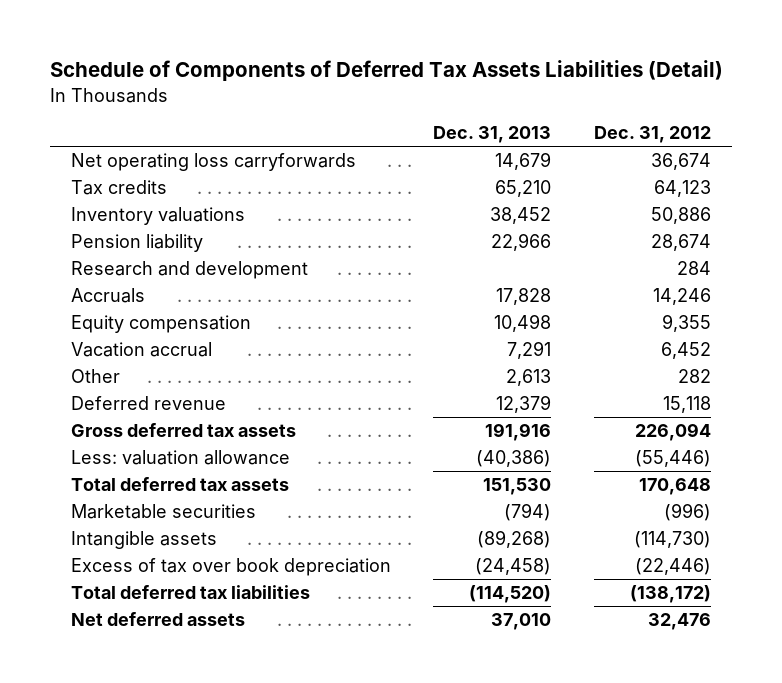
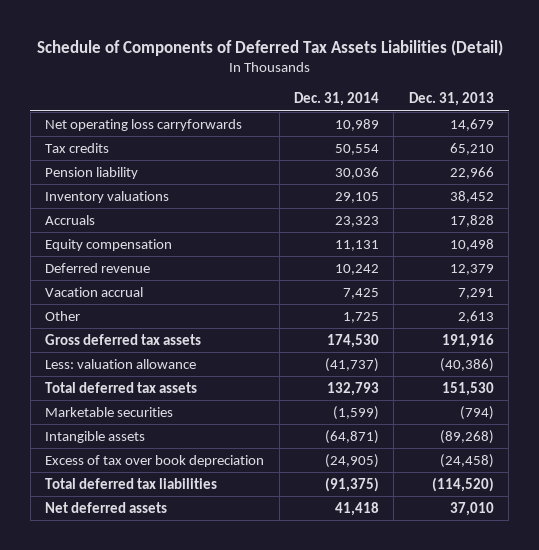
- | Dec. 31, 2013 | Dec. 31, 2012
+ | Dec. 31, 2014 | Dec. 31, 2013
- Research and development | | 284
moved down: Inventory valuations | 29,105 | 38,452
moved up: Deferred revenue | 10,242 | 12,379

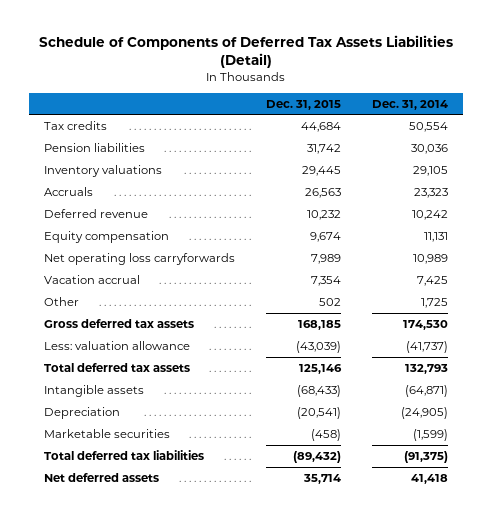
- | Dec. 31, 2014 | Dec. 31, 2013
+ | Dec. 31, 2015 | Dec. 31, 2014
- Pension liability | 30,036 | 22,966
+ Pension liabilities | 31,742 | 30,036
moved down: Equity compensation | 9,674 | 11,131
moved down: Net operating loss carryforwards | 7,989 | 10,989
- Excess of tax over book depreciation | (24,905) | (24,458)
+ Depreciation | (20,541) | (24,905)
moved down: Marketable securities | (458) | (1,599)

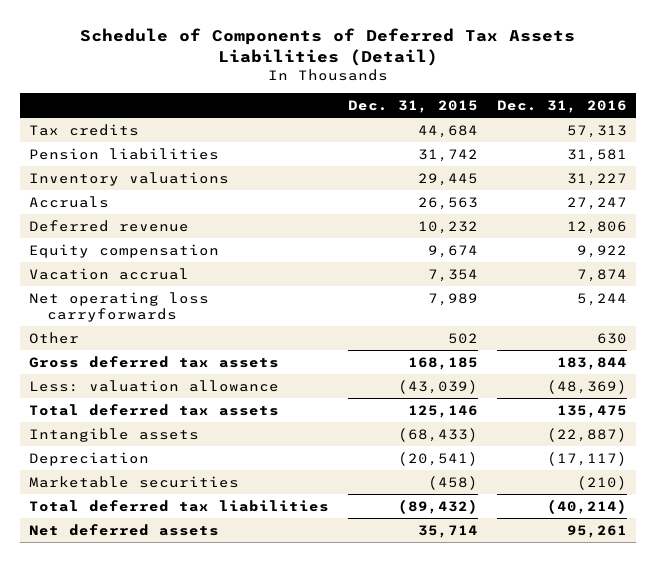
- | Dec. 31, 2015 | Dec. 31, 2014
+ | Dec. 31, 2015 | Dec. 31, 2016
moved down: Net operating loss carryforwards | 7,989 | 5,244

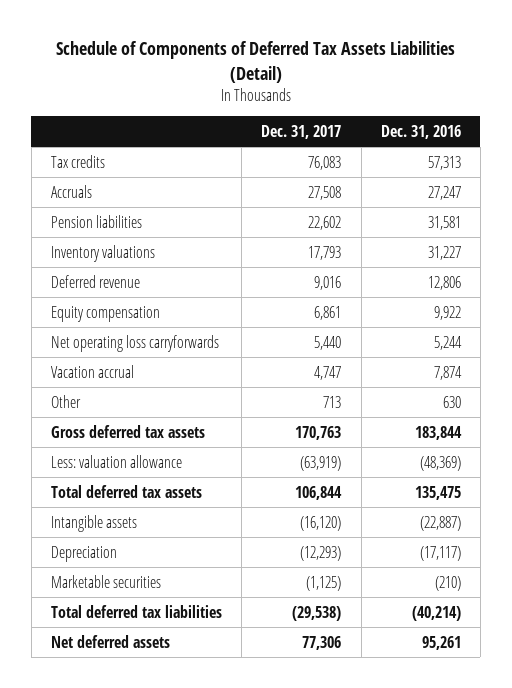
- | Dec. 31, 2015 | Dec. 31, 2016
+ | Dec. 31, 2017 | Dec. 31, 2016
moved up: Accruals | 27,508 | 27,247
moved down: Vacation accrual | 4,747 | 7,874

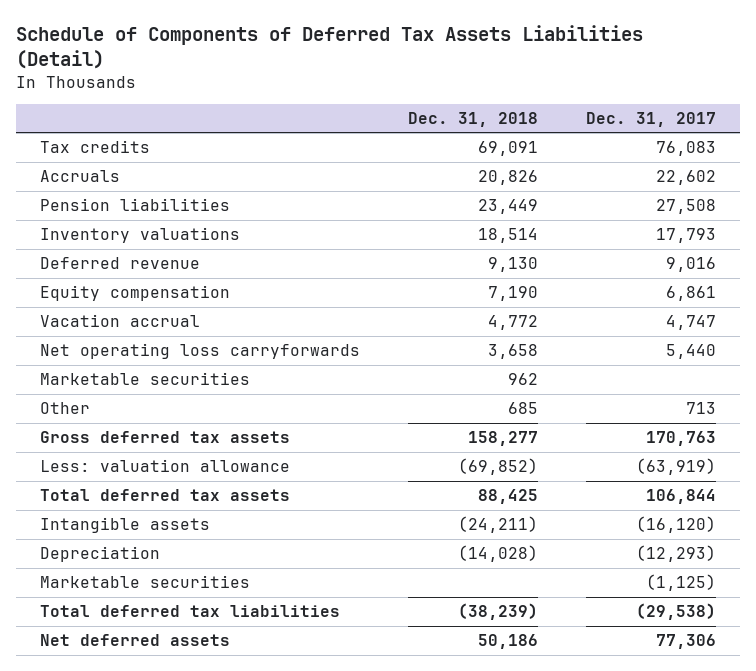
- | Dec. 31, 2017 | Dec. 31, 2016
+ | Dec. 31, 2018 | Dec. 31, 2017
- Accruals | 27,508 | 27,247
- Pension liabilities | 22,602 | 31,581
+ Accruals | 20,826 | 22,602
+ Pension liabilities | 23,449 | 27,508
moved down: Net operating loss carryforwards | 3,658 | 5,440
+ Marketable securities | 962 |

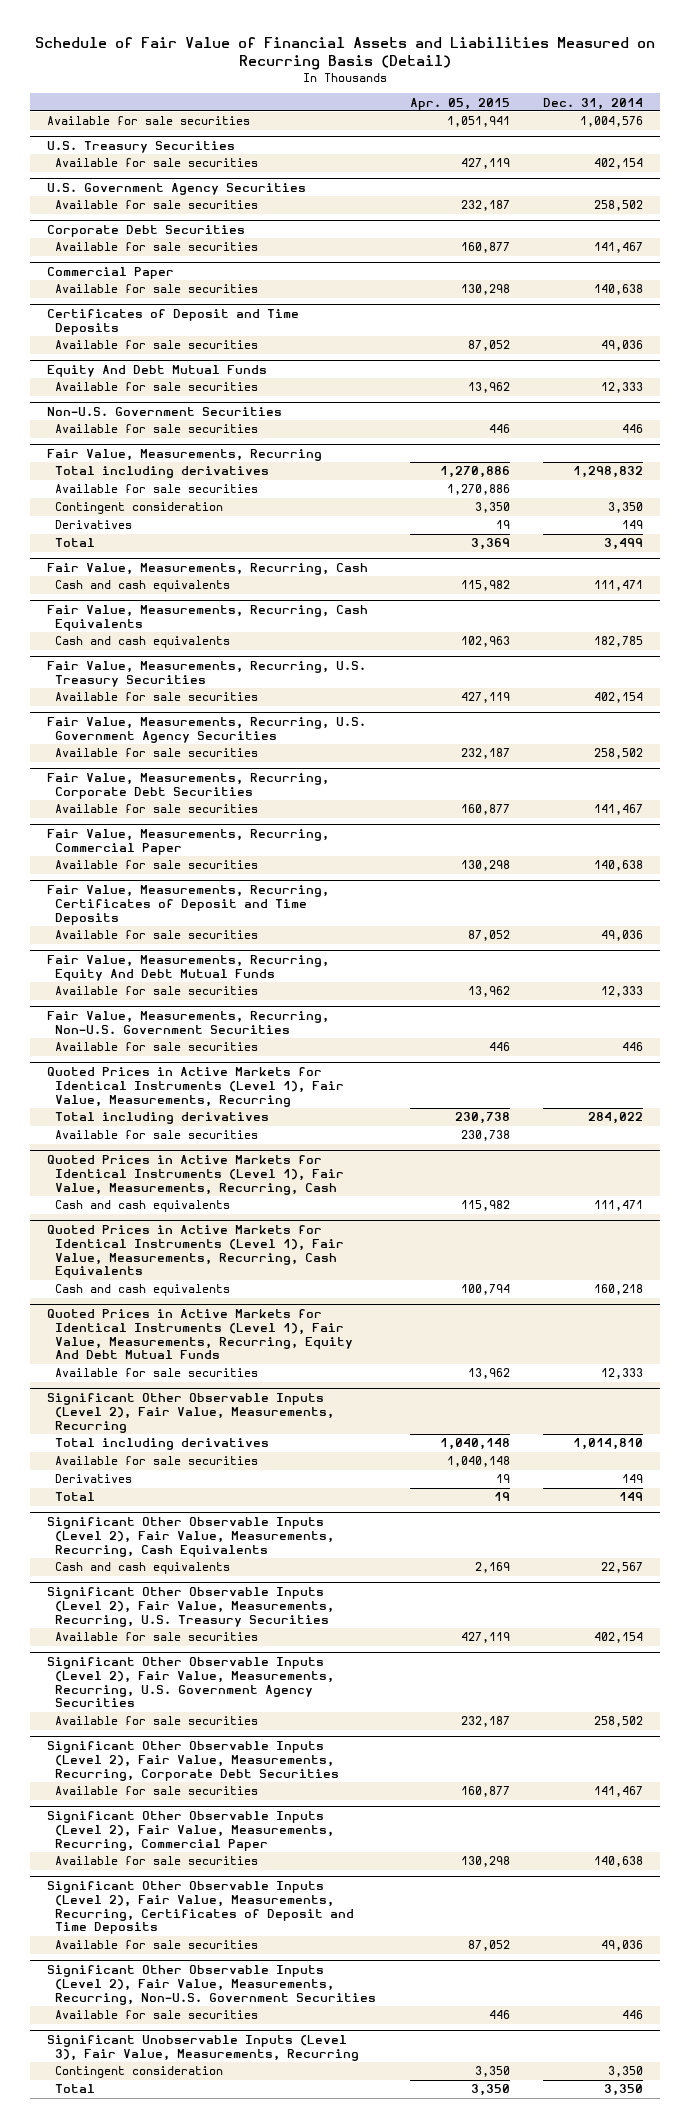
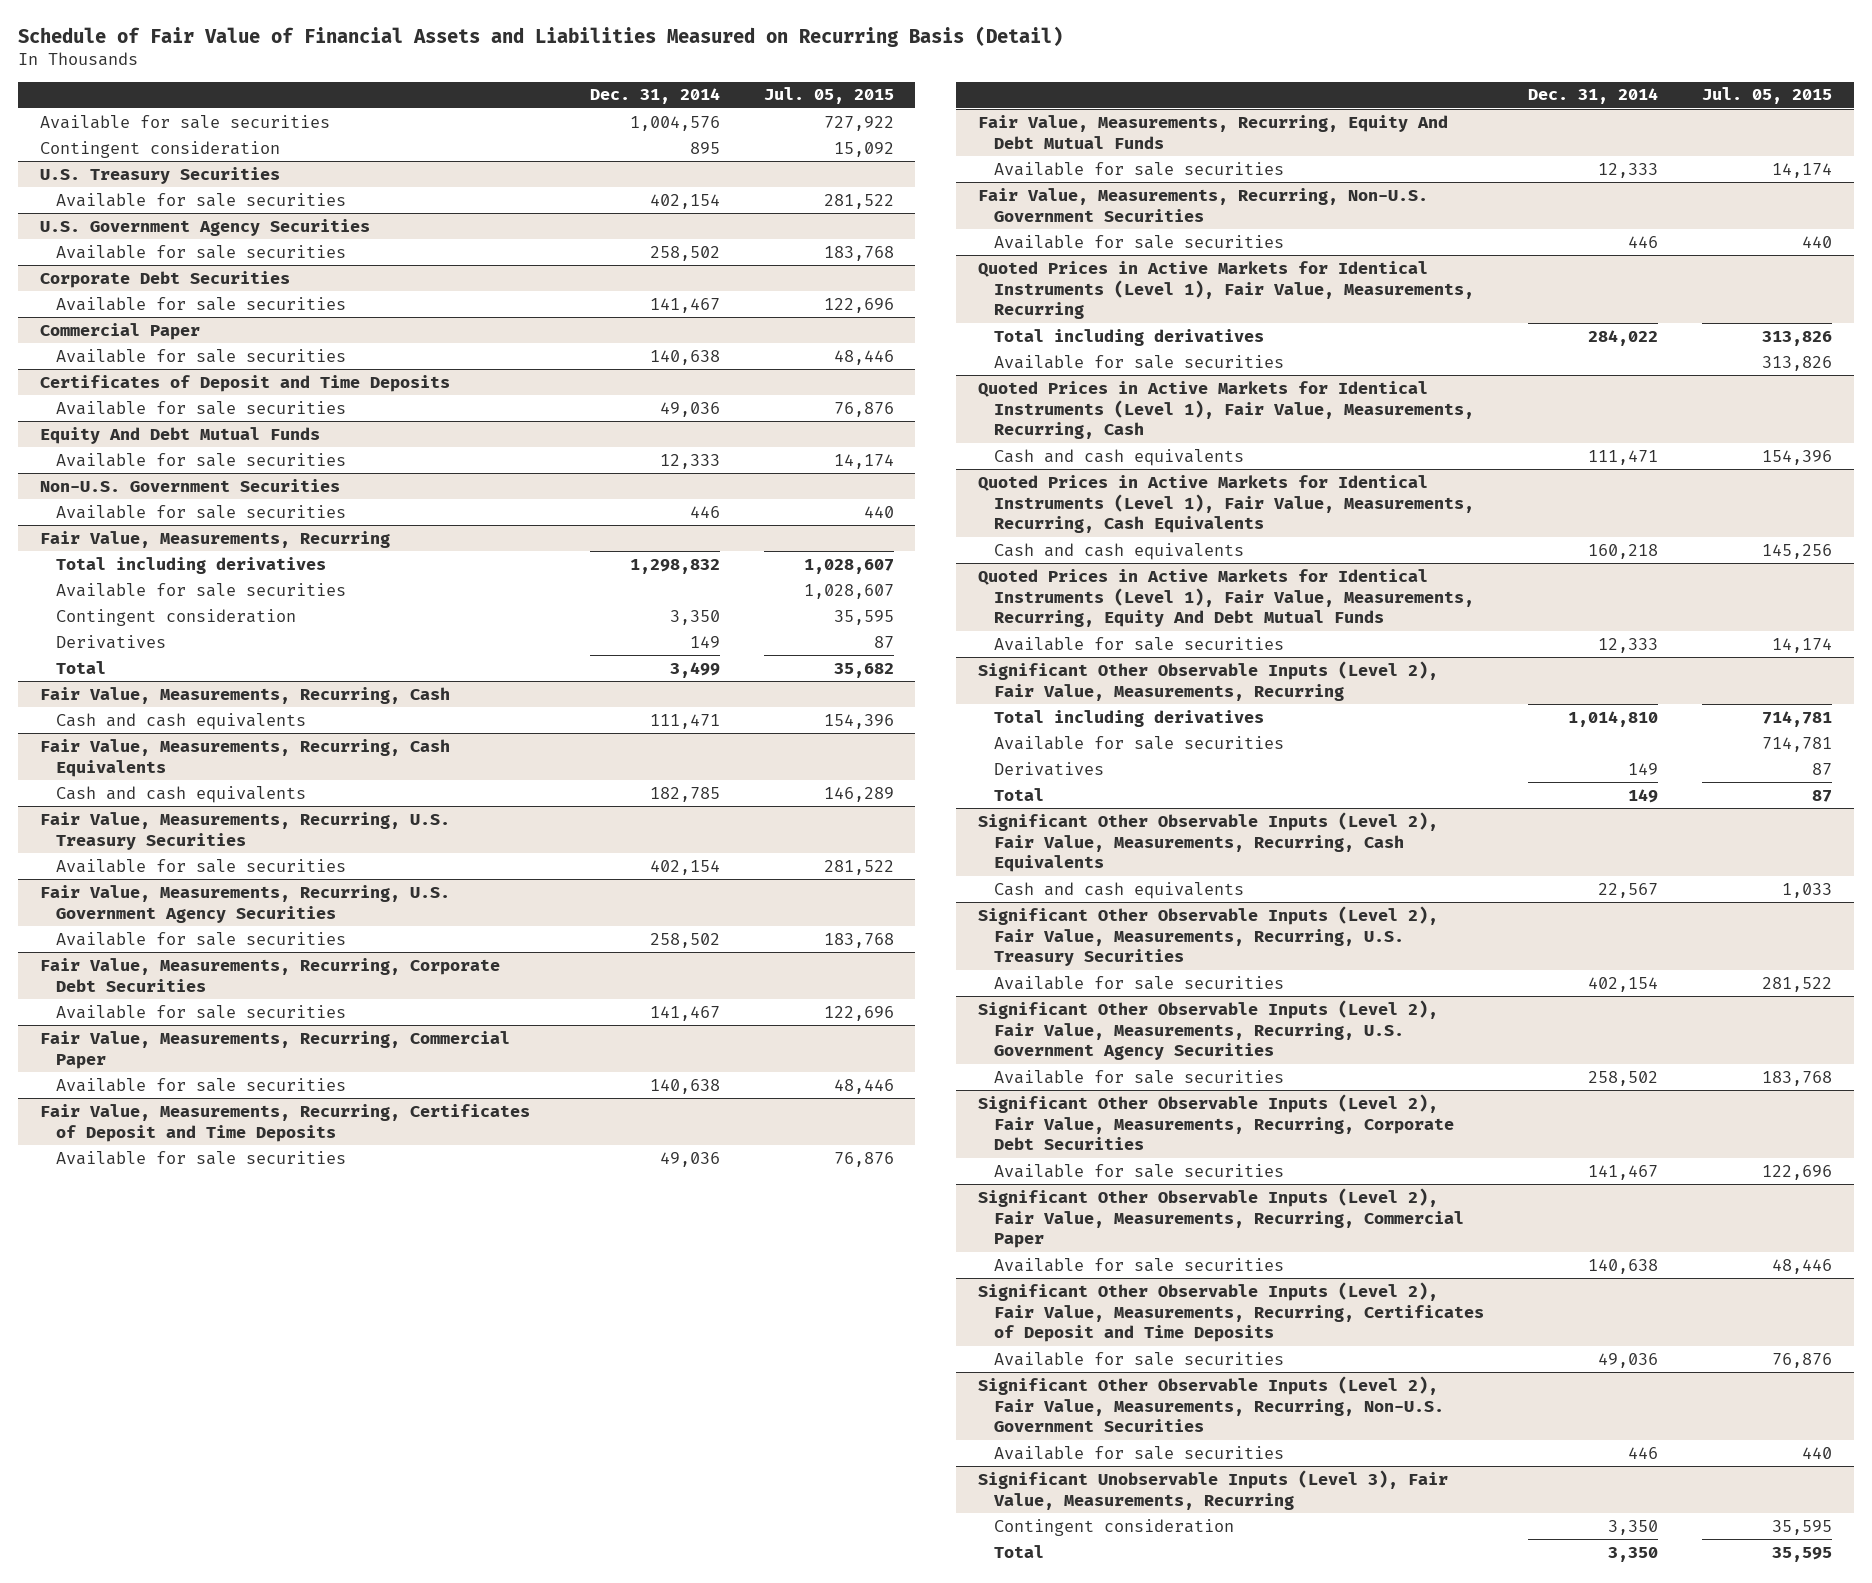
- | Apr. 05, 2015 | Dec. 31, 2014
+ | Dec. 31, 2014 | Jul. 05, 2015
+ Contingent consideration | 895 | 15,092

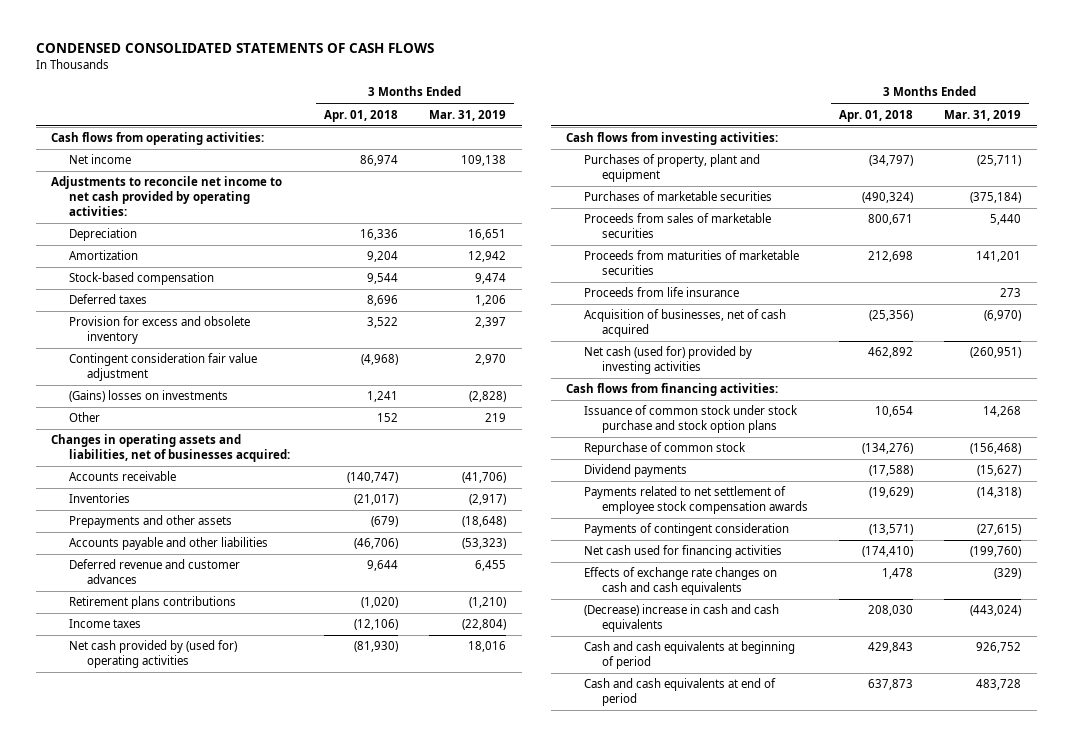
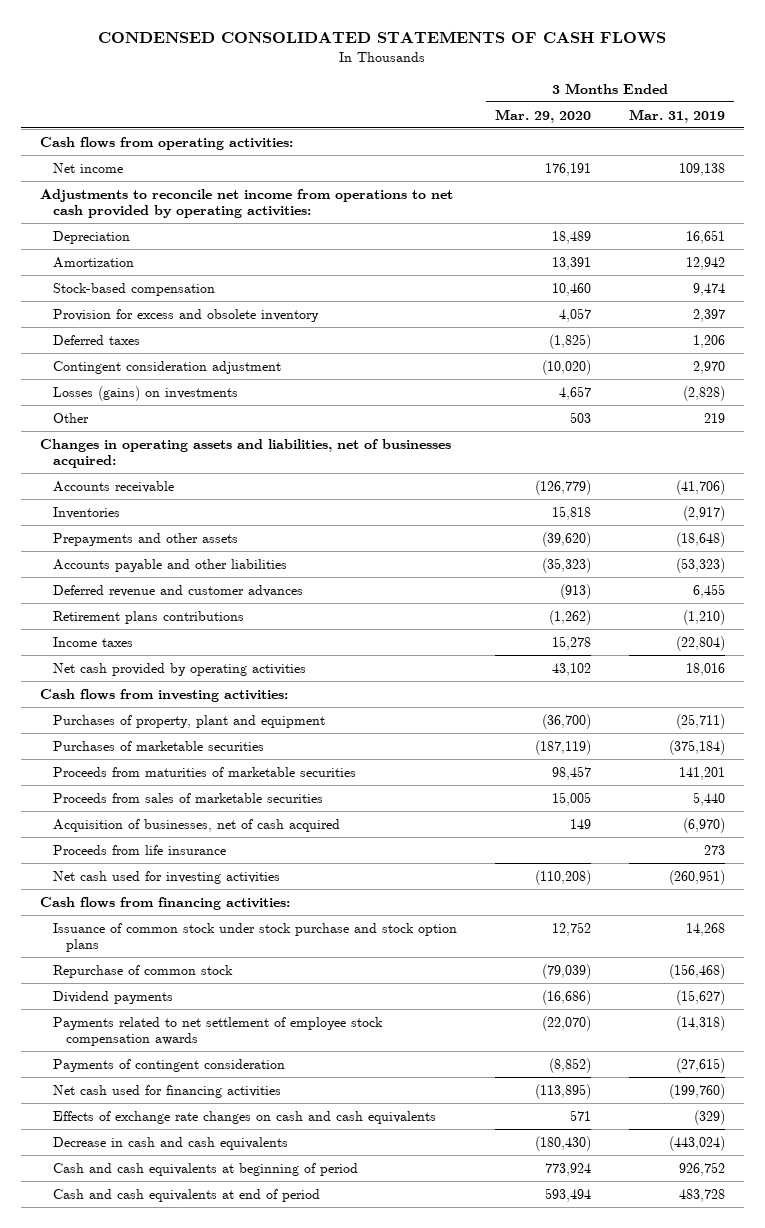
- | 3 Months Ended Apr. 01, 2018 | 3 Months Ended Mar. 31, 2019
+ | 3 Months Ended Mar. 29, 2020 | 3 Months Ended Mar. 31, 2019
- Adjustments to reconcile net income to net cash provided by operating activities:
+ Adjustments to reconcile net income from operations to net cash provided by operating activities:
- Contingent consideration fair value adjustment | (4,968) | 2,970
- (Gains) losses on investments | 1,241 | (2,828)
moved down: Deferred taxes | (1,825) | 1,206
+ Contingent consideration adjustment | (10,020) | 2,970
+ Losses (gains) on investments | 4,657 | (2,828)
- Net cash provided by (used for) operating activities | (81,930) | 18,016
+ Net cash provided by operating activities | 43,102 | 18,016
moved down: Proceeds from sales of marketable securities | 15,005 | 5,440
- Net cash (used for) provided by investing activities | 462,892 | (260,951)
moved down: Proceeds from life insurance | | 273
+ Net cash used for investing activities | (110,208) | (260,951)
- (Decrease) increase in cash and cash equivalents | 208,030 | (443,024)
+ Decrease in cash and cash equivalents | (180,430) | (443,024)

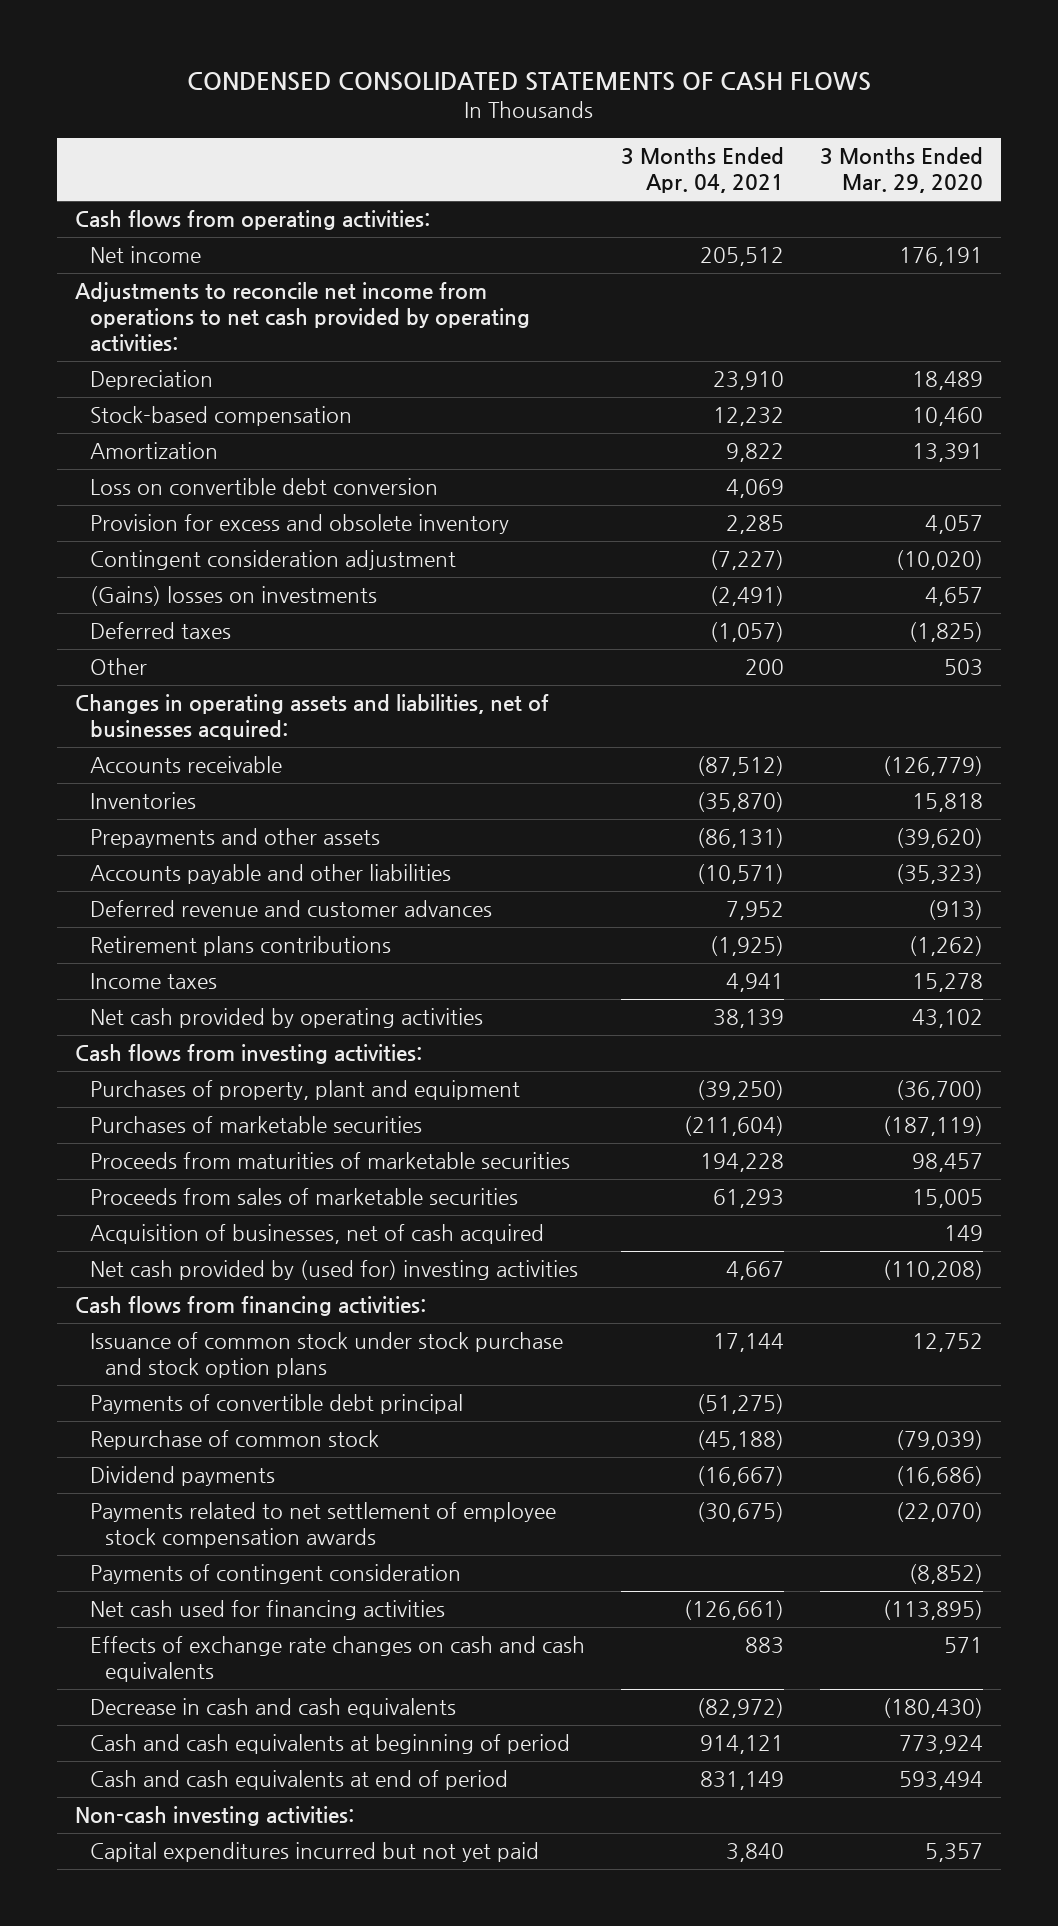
- | 3 Months Ended Mar. 29, 2020 | 3 Months Ended Mar. 31, 2019
+ | 3 Months Ended Apr. 04, 2021 | 3 Months Ended Mar. 29, 2020
moved down: Amortization | 9,822 | 13,391
+ Loss on convertible debt conversion | 4,069 |
- Losses (gains) on investments | 4,657 | (2,828)
+ (Gains) losses on investments | (2,491) | 4,657
moved down: Deferred taxes | (1,057) | (1,825)
- Proceeds from life insurance | | 273
- Net cash used for investing activities | (110,208) | (260,951)
+ Net cash provided by (used for) investing activities | 4,667 | (110,208)
+ Payments of convertible debt principal | (51,275) |
+ Non-cash investing activities:
+ Capital expenditures incurred but not yet paid | 3,840 | 5,357

